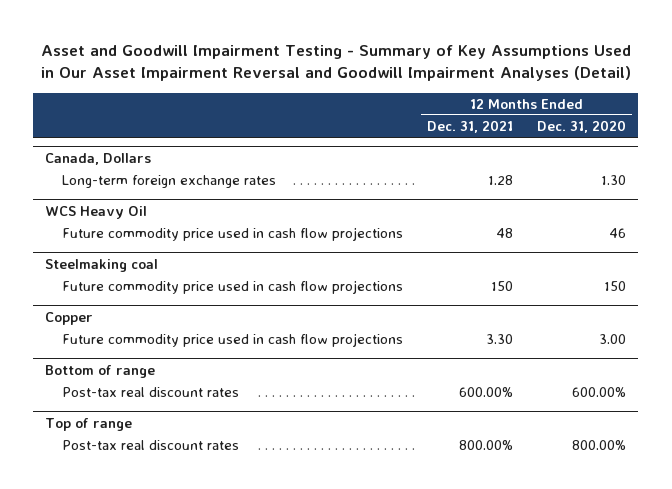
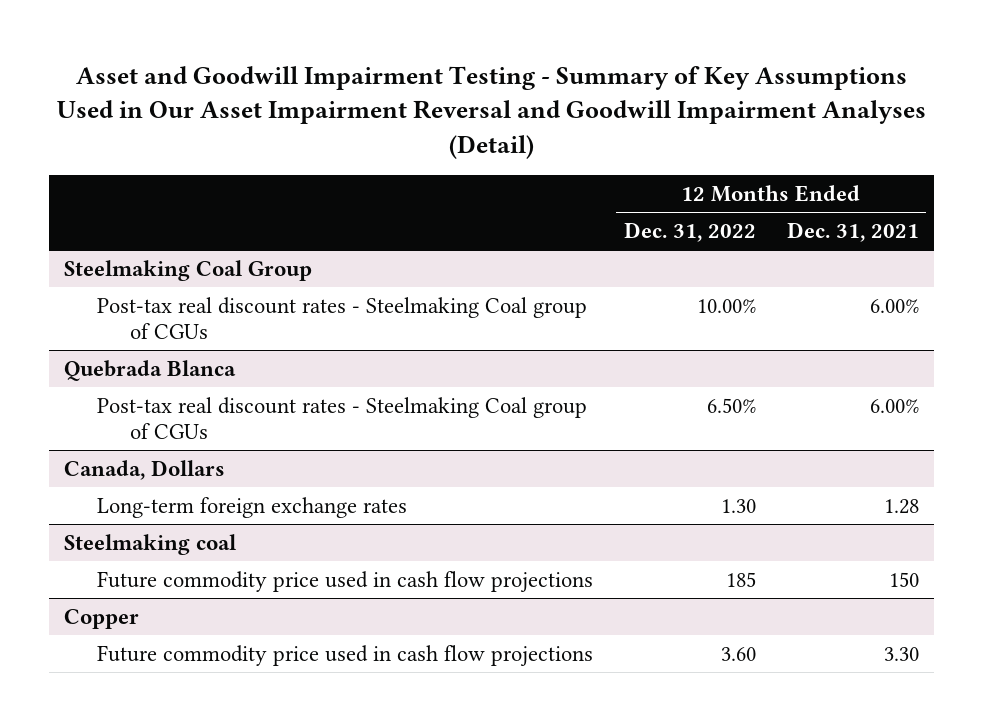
- | 12 Months Ended Dec. 31, 2021 | 12 Months Ended Dec. 31, 2020
+ | 12 Months Ended Dec. 31, 2022 | 12 Months Ended Dec. 31, 2021
+ Steelmaking Coal Group
+ Post-tax real discount rates - Steelmaking Coal group of CGUs | 10.00% | 6.00%
+ Quebrada Blanca
+ Post-tax real discount rates - Steelmaking Coal group of CGUs | 6.50% | 6.00%
- WCS Heavy Oil
- Future commodity price used in cash flow projections | 48 | 46
- Bottom of range
- Post-tax real discount rates | 600.00% | 600.00%
- Top of range
- Post-tax real discount rates | 800.00% | 800.00%

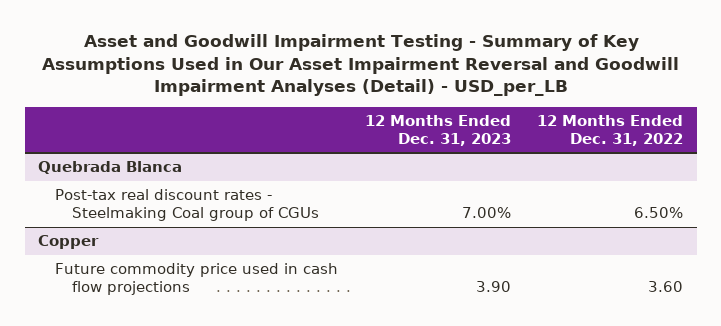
- Asset and Goodwill Impairment Testing - Summary of Key Assumptions Used in Our Asset Impairment Reversal and Goodwill Impairment Analyses (Detail)
+ Asset and Goodwill Impairment Testing - Summary of Key Assumptions Used in Our Asset Impairment Reversal and Goodwill Impairment Analyses (Detail) - USD_per_LB
- | 12 Months Ended Dec. 31, 2022 | 12 Months Ended Dec. 31, 2021
+ | 12 Months Ended Dec. 31, 2023 | 12 Months Ended Dec. 31, 2022
- Steelmaking Coal Group
- Post-tax real discount rates - Steelmaking Coal group of CGUs | 10.00% | 6.00%
- Canada, Dollars
- Long-term foreign exchange rates | 1.30 | 1.28
- Steelmaking coal
- Future commodity price used in cash flow projections | 185 | 150

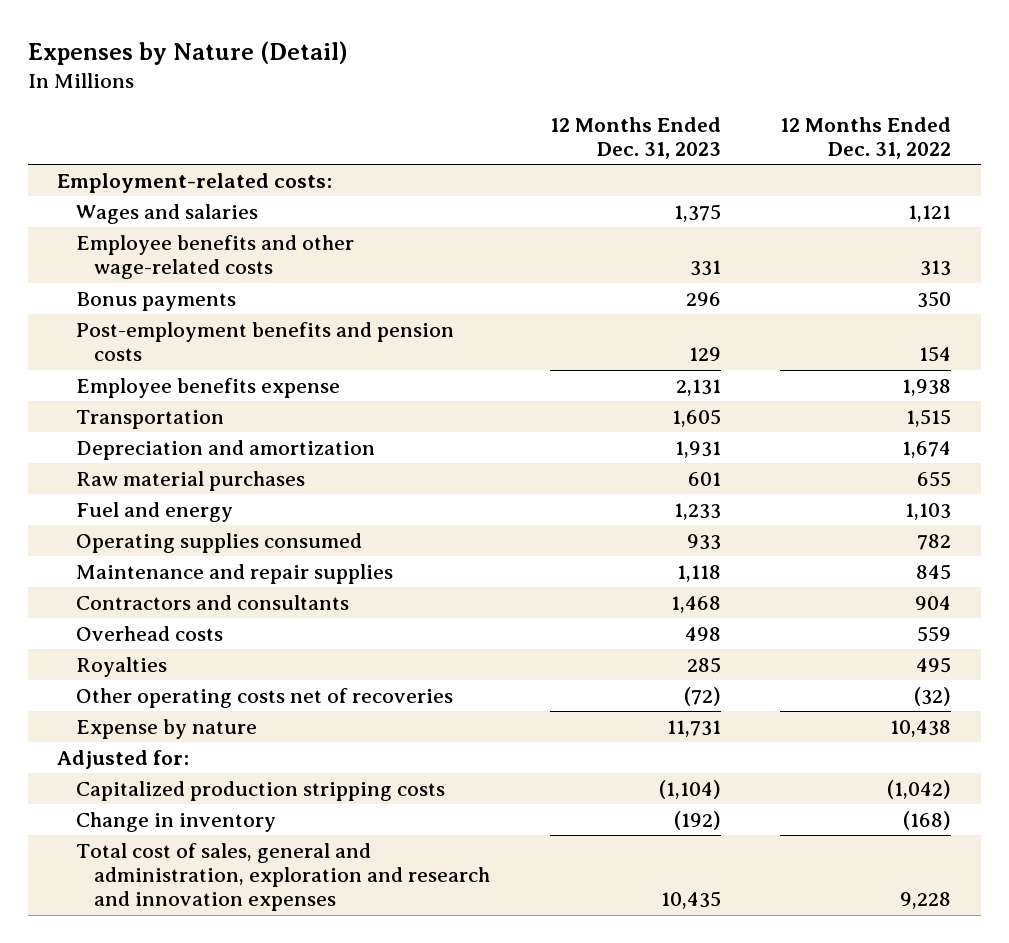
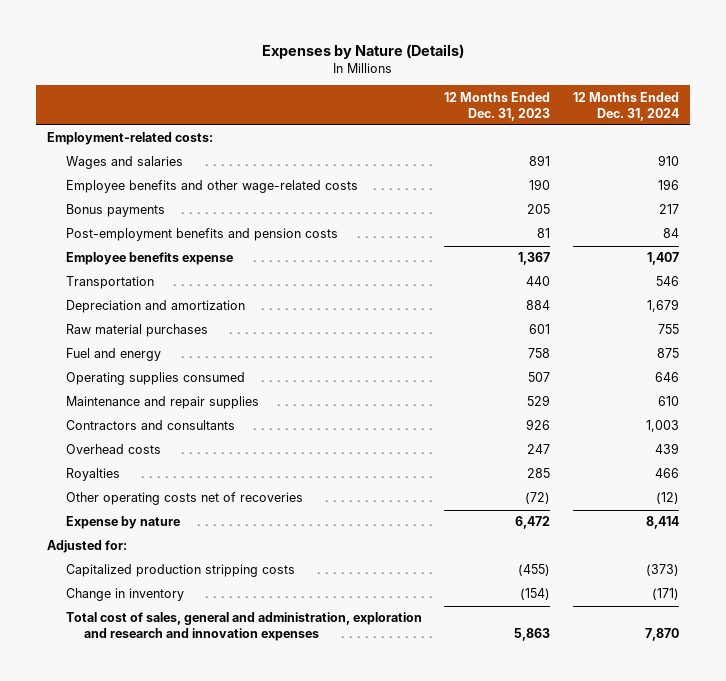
- Expenses by Nature (Detail)
+ Expenses by Nature (Details)
- | 12 Months Ended Dec. 31, 2023 | 12 Months Ended Dec. 31, 2022
+ | 12 Months Ended Dec. 31, 2023 | 12 Months Ended Dec. 31, 2024
- Wages and salaries | 1,375 | 1,121
- Employee benefits and other wage-related costs | 331 | 313
- Bonus payments | 296 | 350
- Post-employment benefits and pension costs | 129 | 154
- Employee benefits expense | 2,131 | 1,938
- Transportation | 1,605 | 1,515
- Depreciation and amortization | 1,931 | 1,674
+ Wages and salaries | 891 | 910
+ Employee benefits and other wage-related costs | 190 | 196
+ Bonus payments | 205 | 217
+ Post-employment benefits and pension costs | 81 | 84
+ Employee benefits expense | 1,367 | 1,407
+ Transportation | 440 | 546
+ Depreciation and amortization | 884 | 1,679
- Fuel and energy | 1,233 | 1,103
- Operating supplies consumed | 933 | 782
- Maintenance and repair supplies | 1,118 | 845
- Contractors and consultants | 1,468 | 904
- Overhead costs | 498 | 559
+ Fuel and energy | 758 | 875
+ Operating supplies consumed | 507 | 646
+ Maintenance and repair supplies | 529 | 610
+ Contractors and consultants | 926 | 1,003
+ Overhead costs | 247 | 439
- Expense by nature | 11,731 | 10,438
+ Expense by nature | 6,472 | 8,414
- Capitalized production stripping costs | (1,104) | (1,042)
- Change in inventory | (192) | (168)
- Total cost of sales, general and administration, exploration and research and innovation expenses | 10,435 | 9,228
+ Capitalized production stripping costs | (455) | (373)
+ Change in inventory | (154) | (171)
+ Total cost of sales, general and administration, exploration and research and innovation expenses | 5,863 | 7,870

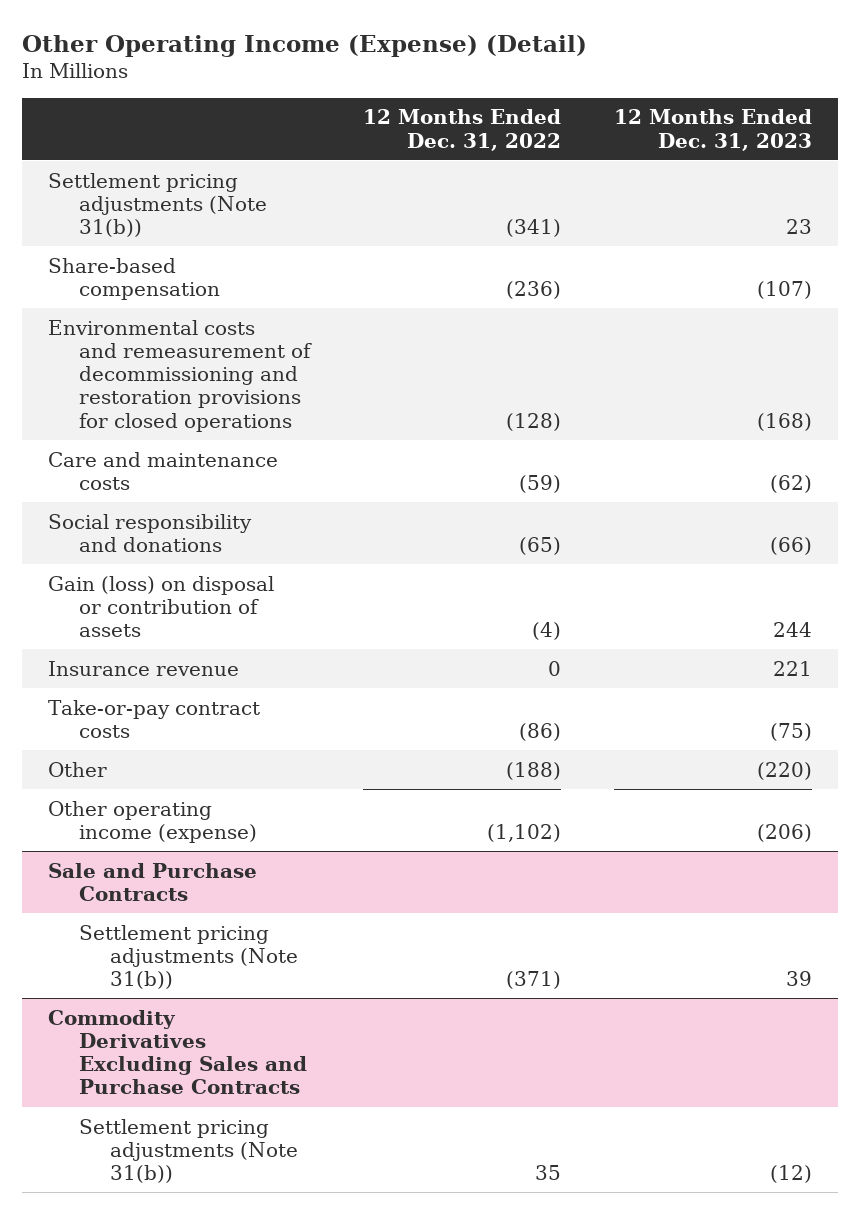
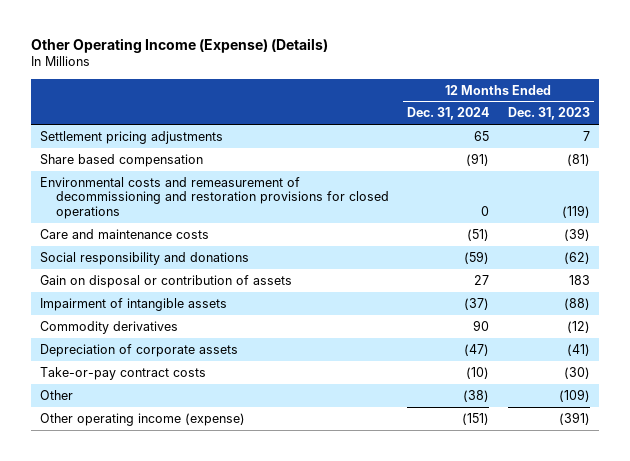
- Other Operating Income (Expense) (Detail)
+ Other Operating Income (Expense) (Details)
- | 12 Months Ended Dec. 31, 2022 | 12 Months Ended Dec. 31, 2023
+ | 12 Months Ended Dec. 31, 2024 | 12 Months Ended Dec. 31, 2023
- Settlement pricing adjustments (Note 31(b)) | (341) | 23
- Share-based compensation | (236) | (107)
- Environmental costs and remeasurement of decommissioning and restoration provisions for closed operations | (128) | (168)
- Care and maintenance costs | (59) | (62)
- Social responsibility and donations | (65) | (66)
- Gain (loss) on disposal or contribution of assets | (4) | 244
- Insurance revenue | 0 | 221
- Take-or-pay contract costs | (86) | (75)
- Other | (188) | (220)
- Other operating income (expense) | (1,102) | (206)
- Sale and Purchase Contracts
- Settlement pricing adjustments (Note 31(b)) | (371) | 39
- Commodity Derivatives Excluding Sales and Purchase Contracts
- Settlement pricing adjustments (Note 31(b)) | 35 | (12)
+ Settlement pricing adjustments | 65 | 7
+ Share based compensation | (91) | (81)
+ Environmental costs and remeasurement of decommissioning and restoration provisions for closed operations | 0 | (119)
+ Care and maintenance costs | (51) | (39)
+ Social responsibility and donations | (59) | (62)
+ Gain on disposal or contribution of assets | 27 | 183
+ Impairment of intangible assets | (37) | (88)
+ Commodity derivatives | 90 | (12)
+ Depreciation of corporate assets | (47) | (41)
+ Take-or-pay contract costs | (10) | (30)
+ Other | (38) | (109)
+ Other operating income (expense) | (151) | (391)

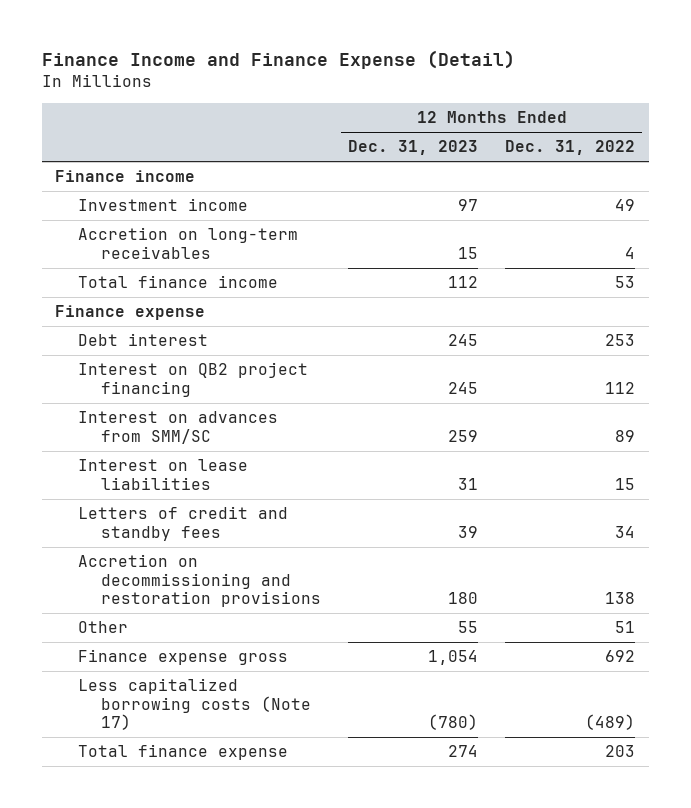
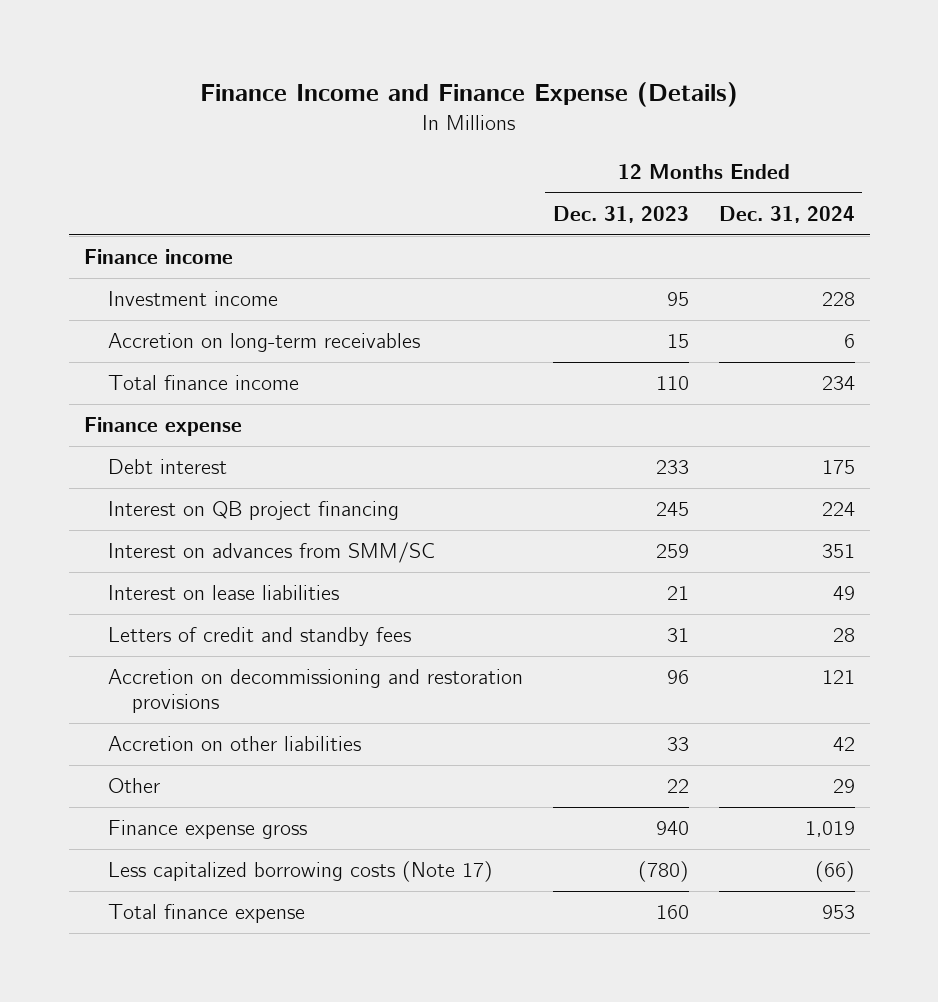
- Finance Income and Finance Expense (Detail)
+ Finance Income and Finance Expense (Details)
- | 12 Months Ended Dec. 31, 2023 | 12 Months Ended Dec. 31, 2022
+ | 12 Months Ended Dec. 31, 2023 | 12 Months Ended Dec. 31, 2024
- Investment income | 97 | 49
+ Investment income | 95 | 228
- Total finance income | 112 | 53
+ Total finance income | 110 | 234
- Debt interest | 245 | 253
- Interest on QB2 project financing | 245 | 112
+ Debt interest | 233 | 175
+ Interest on QB project financing | 245 | 224
- Interest on lease liabilities | 31 | 15
- Letters of credit and standby fees | 39 | 34
- Accretion on decommissioning and restoration provisions | 180 | 138
- Other | 55 | 51
- Finance expense gross | 1,054 | 692
+ Interest on lease liabilities | 21 | 49
+ Letters of credit and standby fees | 31 | 28
+ Accretion on decommissioning and restoration provisions | 96 | 121
+ Accretion on other liabilities | 33 | 42
+ Other | 22 | 29
+ Finance expense gross | 940 | 1,019
- Total finance expense | 274 | 203
+ Total finance expense | 160 | 953

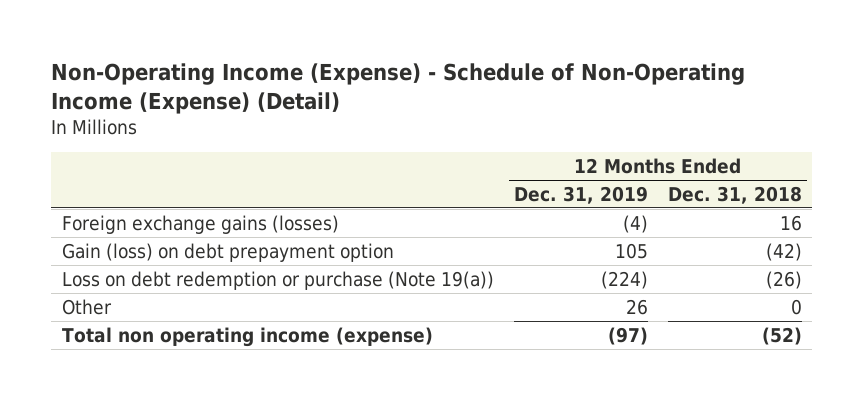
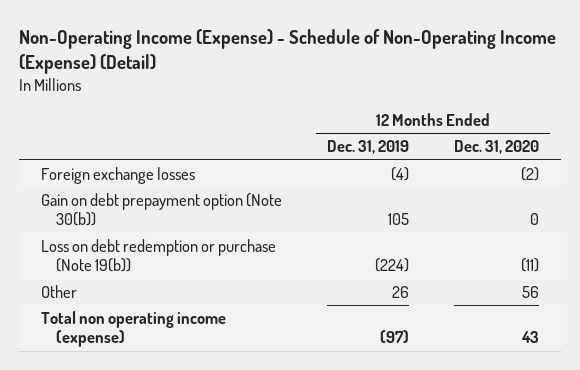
- | 12 Months Ended Dec. 31, 2019 | 12 Months Ended Dec. 31, 2018
+ | 12 Months Ended Dec. 31, 2019 | 12 Months Ended Dec. 31, 2020
- Foreign exchange gains (losses) | (4) | 16
- Gain (loss) on debt prepayment option | 105 | (42)
- Loss on debt redemption or purchase (Note 19(a)) | (224) | (26)
+ Foreign exchange losses | (4) | (2)
+ Gain on debt prepayment option (Note 30(b)) | 105 | 0
+ Loss on debt redemption or purchase (Note 19(b)) | (224) | (11)

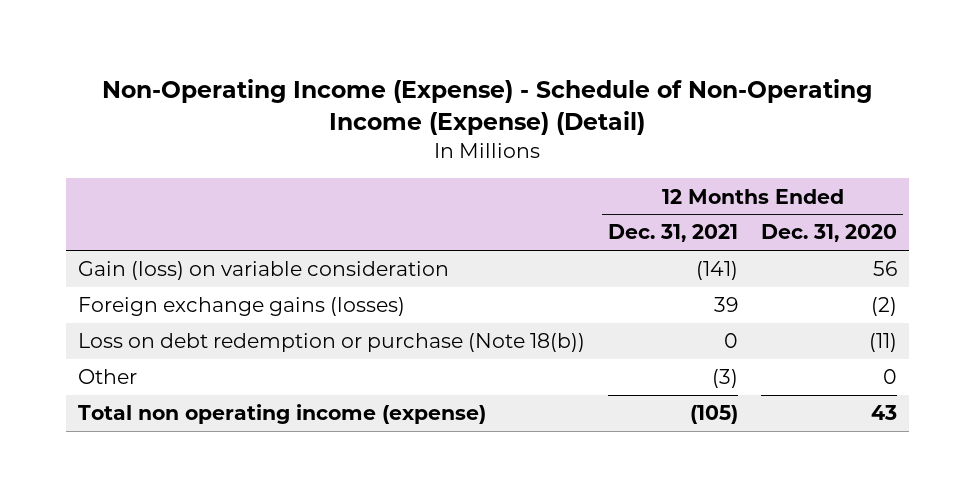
- | 12 Months Ended Dec. 31, 2019 | 12 Months Ended Dec. 31, 2020
+ | 12 Months Ended Dec. 31, 2021 | 12 Months Ended Dec. 31, 2020
- Foreign exchange losses | (4) | (2)
- Gain on debt prepayment option (Note 30(b)) | 105 | 0
- Loss on debt redemption or purchase (Note 19(b)) | (224) | (11)
- Other | 26 | 56
+ Gain (loss) on variable consideration | (141) | 56
+ Foreign exchange gains (losses) | 39 | (2)
+ Loss on debt redemption or purchase (Note 18(b)) | 0 | (11)
+ Other | (3) | 0

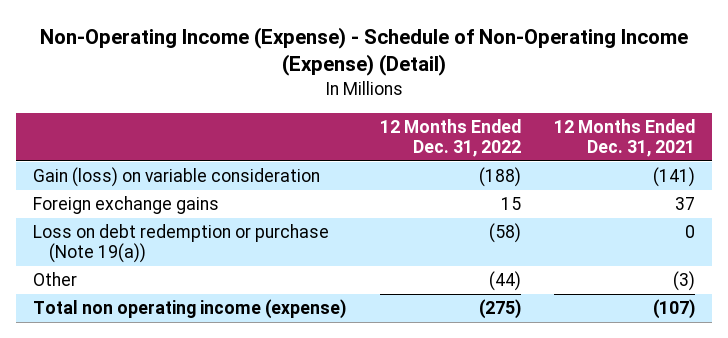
- | 12 Months Ended Dec. 31, 2021 | 12 Months Ended Dec. 31, 2020
+ | 12 Months Ended Dec. 31, 2022 | 12 Months Ended Dec. 31, 2021
- Foreign exchange gains (losses) | 39 | (2)
- Loss on debt redemption or purchase (Note 18(b)) | 0 | (11)
+ Foreign exchange gains | 15 | 37
+ Loss on debt redemption or purchase (Note 19(a)) | (58) | 0
- Total non operating income (expense) | (105) | 43
+ Total non operating income (expense) | (275) | (107)

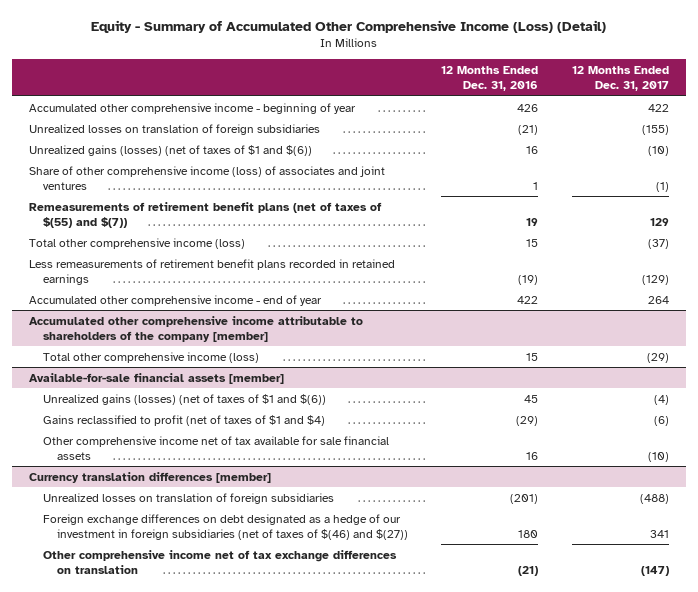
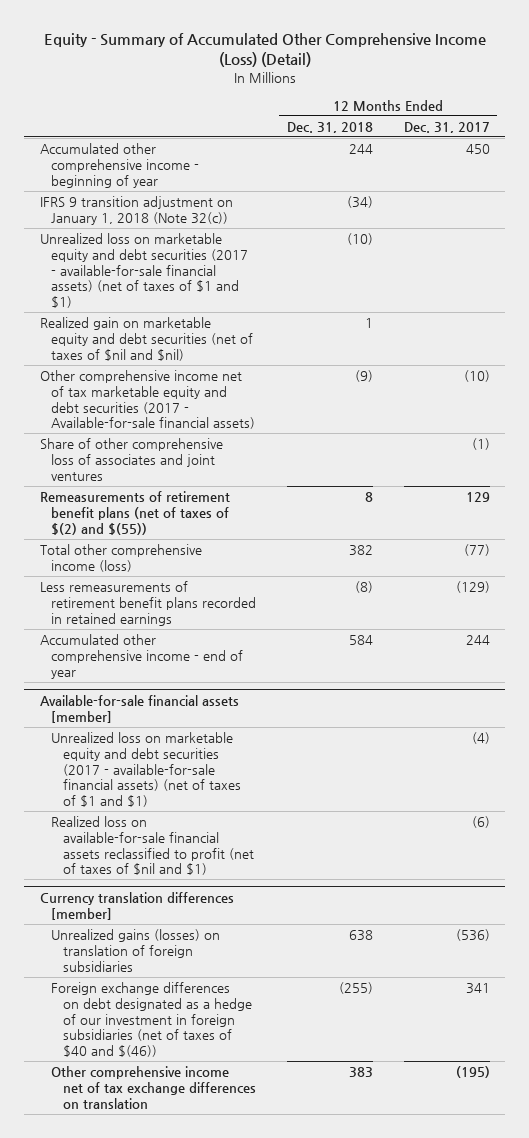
- | 12 Months Ended Dec. 31, 2016 | 12 Months Ended Dec. 31, 2017
+ | 12 Months Ended Dec. 31, 2018 | 12 Months Ended Dec. 31, 2017
- Accumulated other comprehensive income - beginning of year | 426 | 422
- Unrealized losses on translation of foreign subsidiaries | (21) | (155)
- Unrealized gains (losses) (net of taxes of $1 and $(6)) | 16 | (10)
- Share of other comprehensive income (loss) of associates and joint ventures | 1 | (1)
- Remeasurements of retirement benefit plans (net of taxes of $(55) and $(7)) | 19 | 129
- Total other comprehensive income (loss) | 15 | (37)
+ Accumulated other comprehensive income - beginning of year | 244 | 450
+ IFRS 9 transition adjustment on January 1, 2018 (Note 32(c)) | (34) |
+ Unrealized loss on marketable equity and debt securities (2017 - available-for-sale financial assets) (net of taxes of $1 and $1) | (10) |
+ Realized gain on marketable equity and debt securities (net of taxes of $nil and $nil) | 1 |
+ Other comprehensive income net of tax marketable equity and debt securities (2017 - Available-for-sale financial assets) | (9) | (10)
+ Share of other comprehensive loss of associates and joint ventures | | (1)
+ Remeasurements of retirement benefit plans (net of taxes of $(2) and $(55)) | 8 | 129
+ Total other comprehensive income (loss) | 382 | (77)
- Accumulated other comprehensive income - end of year | 422 | 264
- Accumulated other comprehensive income attributable to shareholders of the company [member]
- Total other comprehensive income (loss) | 15 | (29)
+ Accumulated other comprehensive income - end of year | 584 | 244
@ Available-for-sale financial assets [member]
- Unrealized gains (losses) (net of taxes of $1 and $(6)) | 45 | (4)
- Gains reclassified to profit (net of taxes of $1 and $4) | (29) | (6)
- Other comprehensive income net of tax available for sale financial assets | 16 | (10)
+ Unrealized loss on marketable equity and debt securities (2017 - available-for-sale financial assets) (net of taxes of $1 and $1) | | (4)
+ Realized loss on available-for-sale financial assets reclassified to profit (net of taxes of $nil and $1) | | (6)
@ Currency translation differences [member]
- Unrealized losses on translation of foreign subsidiaries | (201) | (488)
- Foreign exchange differences on debt designated as a hedge of our investment in foreign subsidiaries (net of taxes of $(46) and $(27)) | 180 | 341
- Other comprehensive income net of tax exchange differences on translation | (21) | (147)
+ Unrealized gains (losses) on translation of foreign subsidiaries | 638 | (536)
+ Foreign exchange differences on debt designated as a hedge of our investment in foreign subsidiaries (net of taxes of $40 and $(46)) | (255) | 341
+ Other comprehensive income net of tax exchange differences on translation | 383 | (195)

